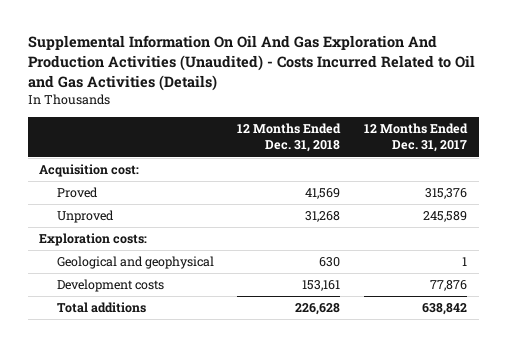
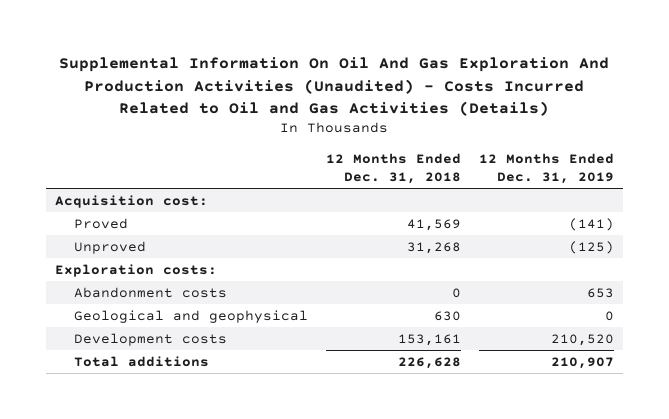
- | 12 Months Ended Dec. 31, 2018 | 12 Months Ended Dec. 31, 2017
+ | 12 Months Ended Dec. 31, 2018 | 12 Months Ended Dec. 31, 2019
+ Abandonment costs | 0 | 653

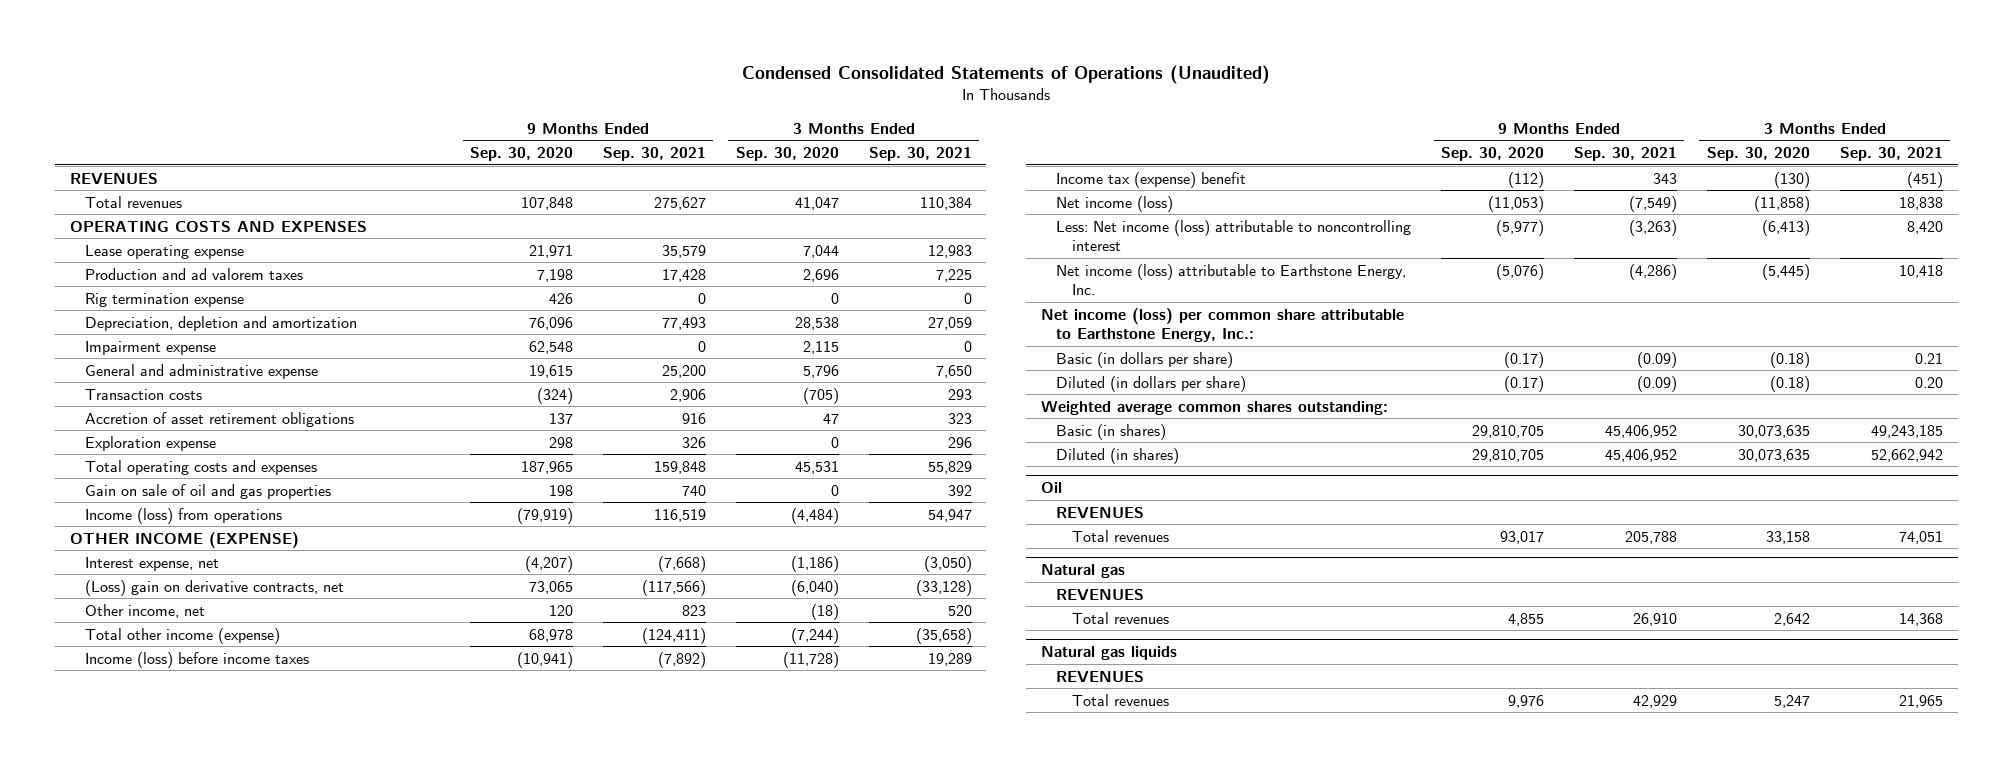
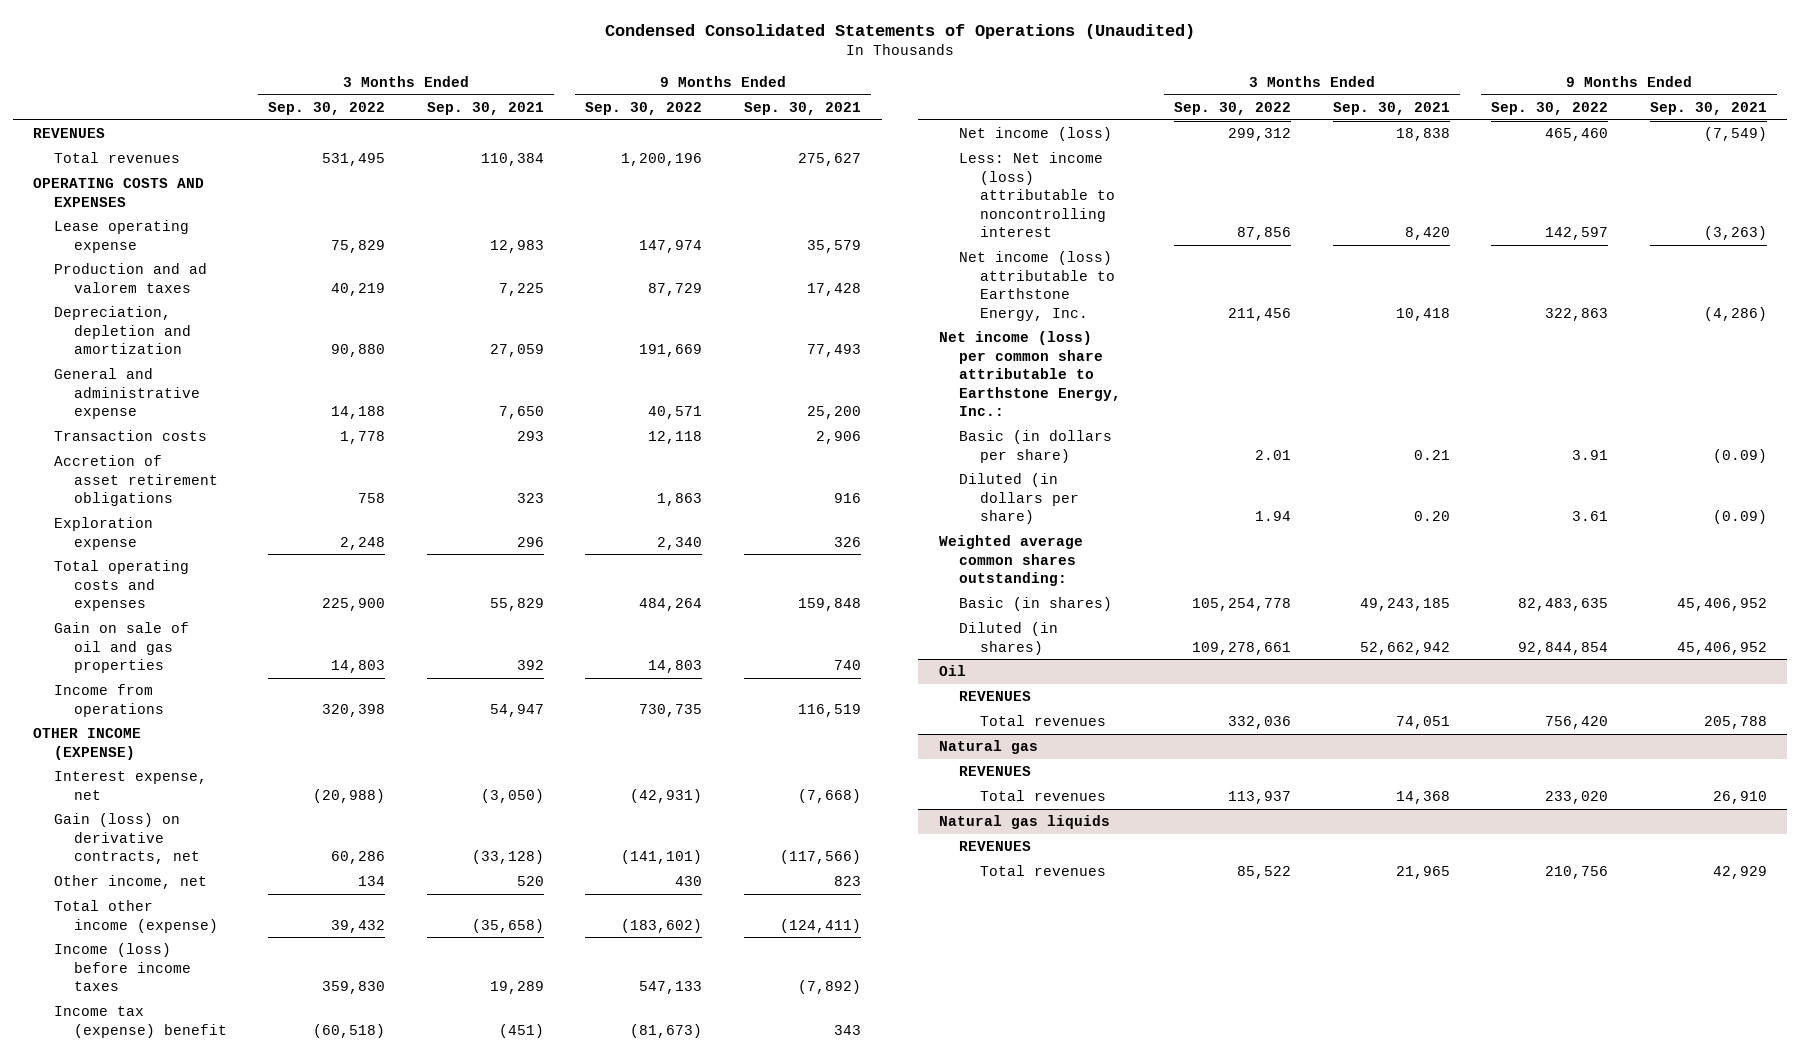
- | 9 Months Ended Sep. 30, 2020 | 9 Months Ended Sep. 30, 2021 | 3 Months Ended Sep. 30, 2020 | 3 Months Ended Sep. 30, 2021
+ | 3 Months Ended Sep. 30, 2022 | 3 Months Ended Sep. 30, 2021 | 9 Months Ended Sep. 30, 2022 | 9 Months Ended Sep. 30, 2021
- Rig termination expense | 426 | 0 | 0 | 0
- Impairment expense | 62,548 | 0 | 2,115 | 0
- Income (loss) from operations | (79,919) | 116,519 | (4,484) | 54,947
+ Income from operations | 320,398 | 54,947 | 730,735 | 116,519
- (Loss) gain on derivative contracts, net | 73,065 | (117,566) | (6,040) | (33,128)
+ Gain (loss) on derivative contracts, net | 60,286 | (33,128) | (141,101) | (117,566)

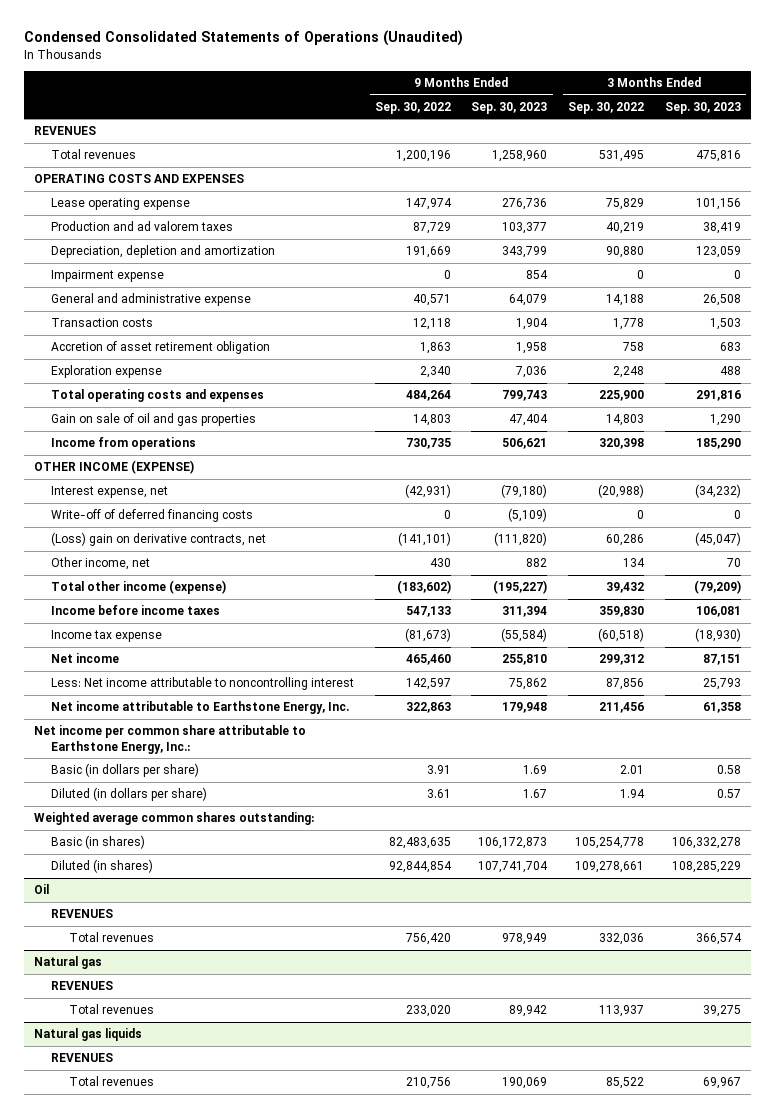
- | 3 Months Ended Sep. 30, 2022 | 3 Months Ended Sep. 30, 2021 | 9 Months Ended Sep. 30, 2022 | 9 Months Ended Sep. 30, 2021
+ | 9 Months Ended Sep. 30, 2022 | 9 Months Ended Sep. 30, 2023 | 3 Months Ended Sep. 30, 2022 | 3 Months Ended Sep. 30, 2023
+ Impairment expense | 0 | 854 | 0 | 0
- Accretion of asset retirement obligations | 758 | 323 | 1,863 | 916
+ Accretion of asset retirement obligation | 1,863 | 1,958 | 758 | 683
- Gain (loss) on derivative contracts, net | 60,286 | (33,128) | (141,101) | (117,566)
+ Write-off of deferred financing costs | 0 | (5,109) | 0 | 0
+ (Loss) gain on derivative contracts, net | (141,101) | (111,820) | 60,286 | (45,047)
- Income (loss) before income taxes | 359,830 | 19,289 | 547,133 | (7,892)
- Income tax (expense) benefit | (60,518) | (451) | (81,673) | 343
- Net income (loss) | 299,312 | 18,838 | 465,460 | (7,549)
- Less: Net income (loss) attributable to noncontrolling interest | 87,856 | 8,420 | 142,597 | (3,263)
- Net income (loss) attributable to Earthstone Energy, Inc. | 211,456 | 10,418 | 322,863 | (4,286)
- Net income (loss) per common share attributable to Earthstone Energy, Inc.:
+ Income before income taxes | 547,133 | 311,394 | 359,830 | 106,081
+ Income tax expense | (81,673) | (55,584) | (60,518) | (18,930)
+ Net income | 465,460 | 255,810 | 299,312 | 87,151
+ Less: Net income attributable to noncontrolling interest | 142,597 | 75,862 | 87,856 | 25,793
+ Net income attributable to Earthstone Energy, Inc. | 322,863 | 179,948 | 211,456 | 61,358
+ Net income per common share attributable to Earthstone Energy, Inc.:

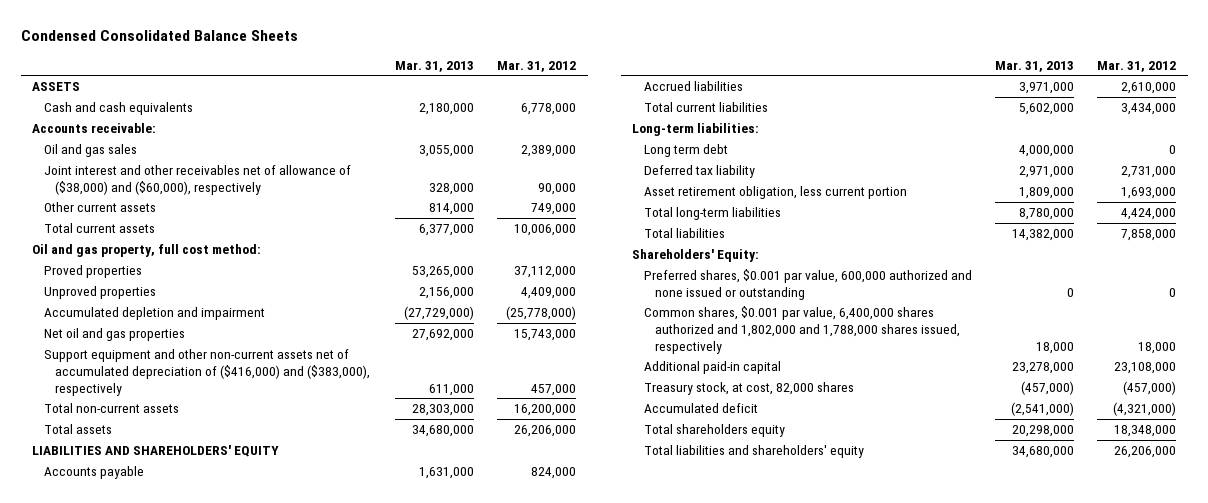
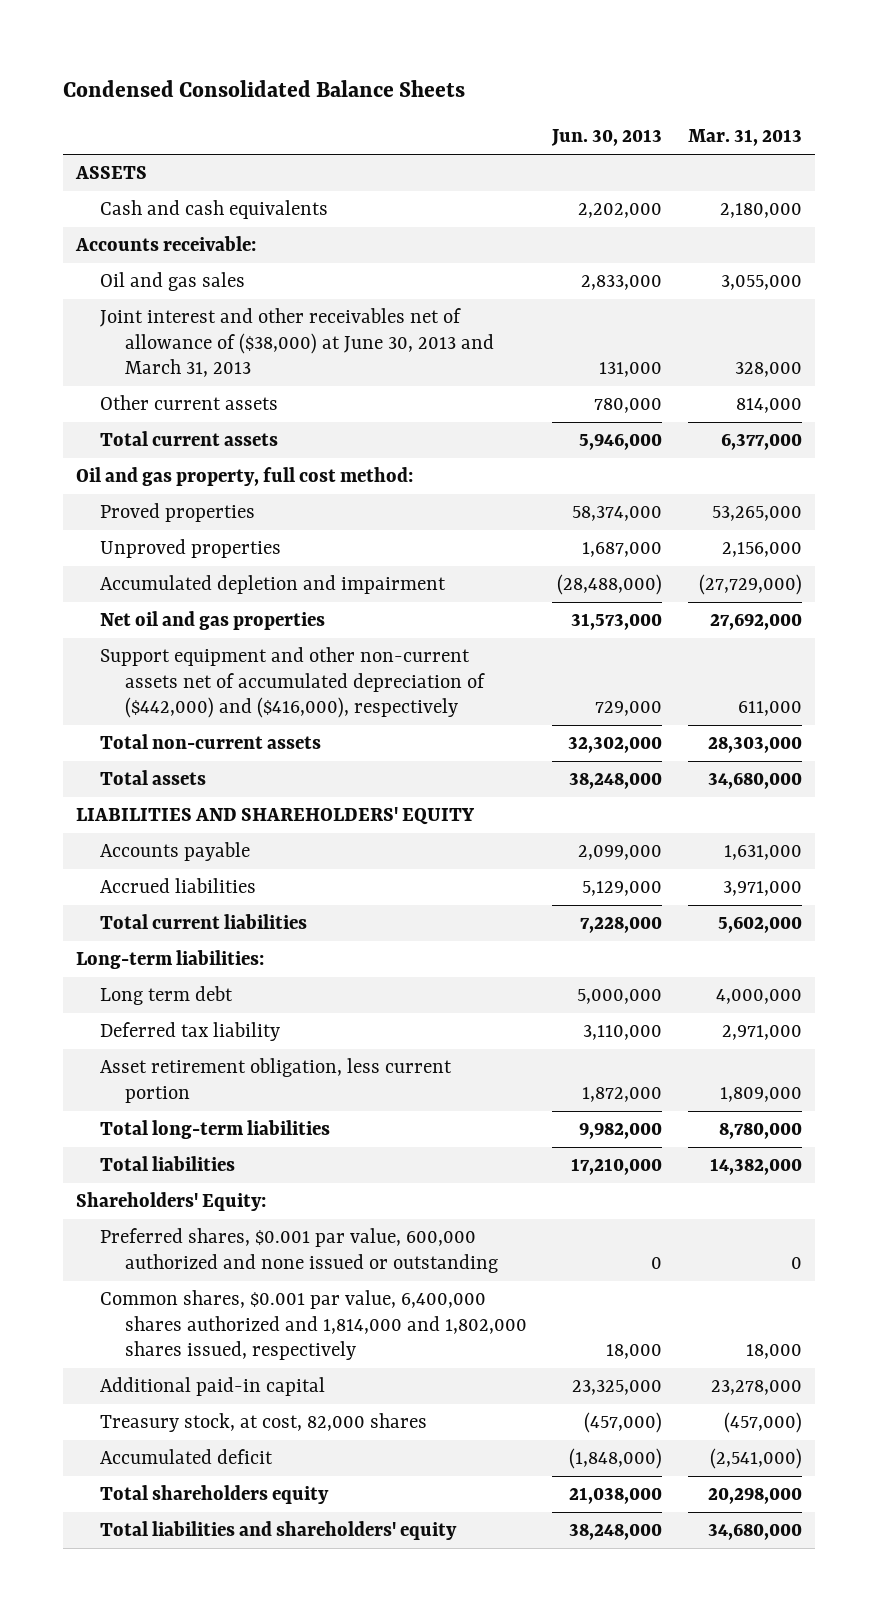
- | Mar. 31, 2013 | Mar. 31, 2012
+ | Jun. 30, 2013 | Mar. 31, 2013
- Joint interest and other receivables net of allowance of ($38,000) and ($60,000), respectively | 328,000 | 90,000
+ Joint interest and other receivables net of allowance of ($38,000) at June 30, 2013 and March 31, 2013 | 131,000 | 328,000
- Support equipment and other non-current assets net of accumulated depreciation of ($416,000) and ($383,000), respectively | 611,000 | 457,000
+ Support equipment and other non-current assets net of accumulated depreciation of ($442,000) and ($416,000), respectively | 729,000 | 611,000
- Common shares, $0.001 par value, 6,400,000 shares authorized and 1,802,000 and 1,788,000 shares issued, respectively | 18,000 | 18,000
+ Common shares, $0.001 par value, 6,400,000 shares authorized and 1,814,000 and 1,802,000 shares issued, respectively | 18,000 | 18,000

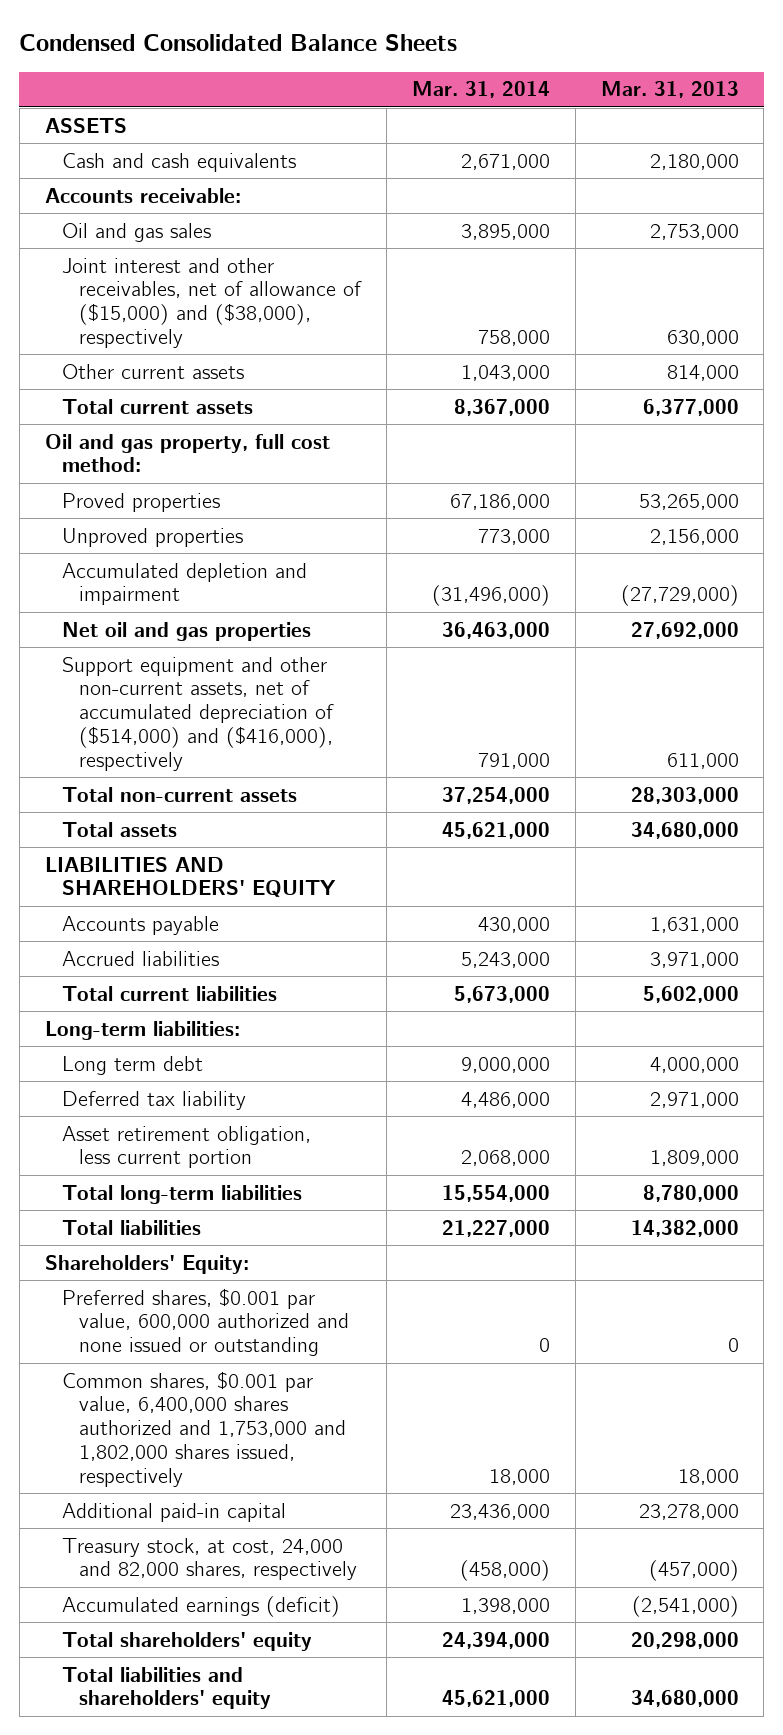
- | Jun. 30, 2013 | Mar. 31, 2013
+ | Mar. 31, 2014 | Mar. 31, 2013
- Oil and gas sales | 2,833,000 | 3,055,000
- Joint interest and other receivables net of allowance of ($38,000) at June 30, 2013 and March 31, 2013 | 131,000 | 328,000
+ Oil and gas sales | 3,895,000 | 2,753,000
+ Joint interest and other receivables, net of allowance of ($15,000) and ($38,000), respectively | 758,000 | 630,000
- Support equipment and other non-current assets net of accumulated depreciation of ($442,000) and ($416,000), respectively | 729,000 | 611,000
+ Support equipment and other non-current assets, net of accumulated depreciation of ($514,000) and ($416,000), respectively | 791,000 | 611,000
- Common shares, $0.001 par value, 6,400,000 shares authorized and 1,814,000 and 1,802,000 shares issued, respectively | 18,000 | 18,000
+ Common shares, $0.001 par value, 6,400,000 shares authorized and 1,753,000 and 1,802,000 shares issued, respectively | 18,000 | 18,000
- Treasury stock, at cost, 82,000 shares | (457,000) | (457,000)
- Accumulated deficit | (1,848,000) | (2,541,000)
- Total shareholders equity | 21,038,000 | 20,298,000
+ Treasury stock, at cost, 24,000 and 82,000 shares, respectively | (458,000) | (457,000)
+ Accumulated earnings (deficit) | 1,398,000 | (2,541,000)
+ Total shareholders' equity | 24,394,000 | 20,298,000

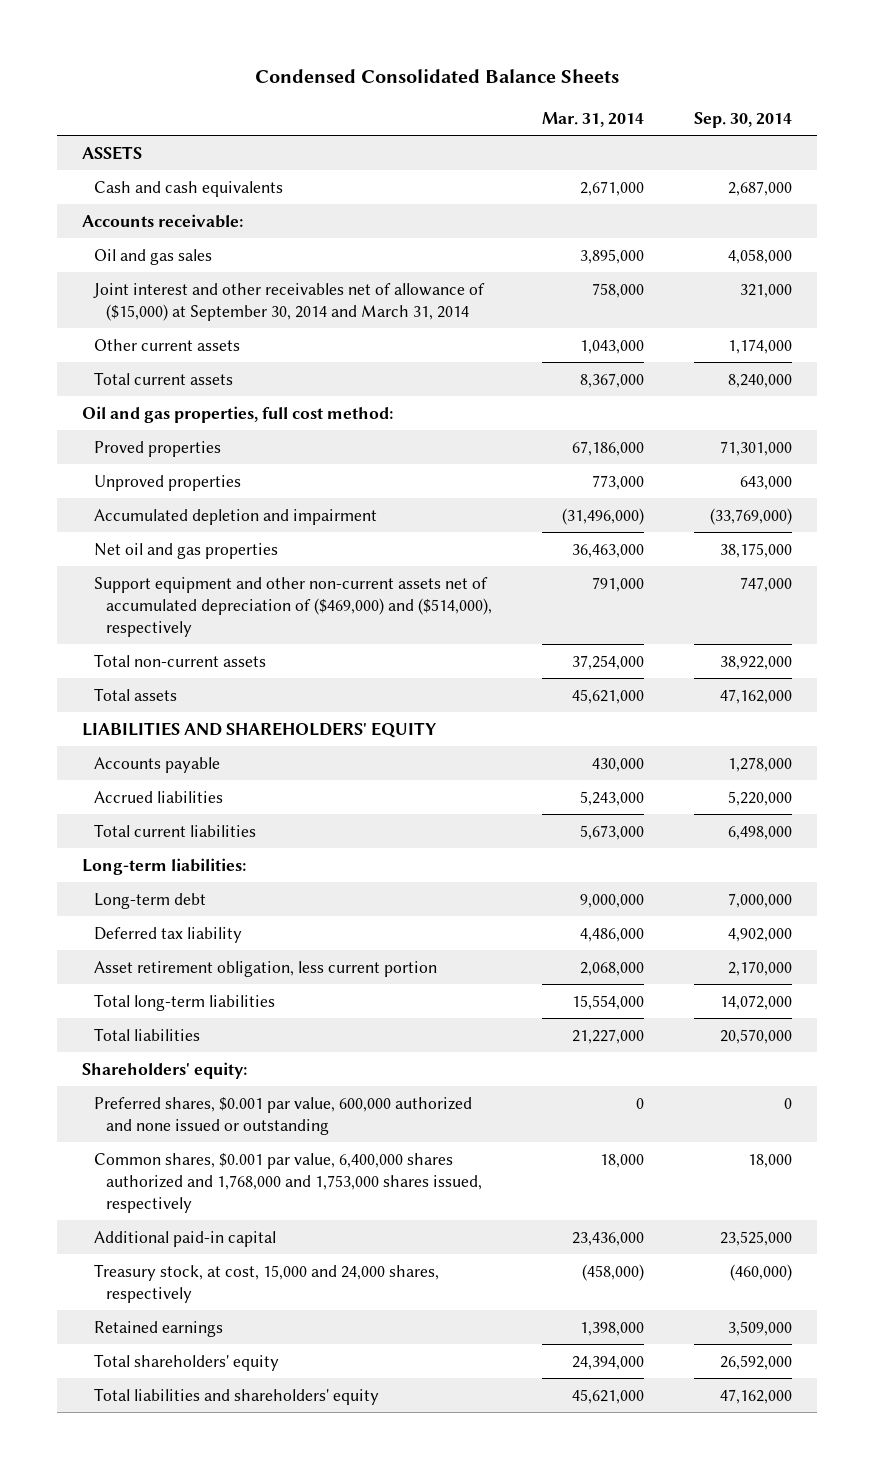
- | Mar. 31, 2014 | Mar. 31, 2013
+ | Mar. 31, 2014 | Sep. 30, 2014
- Joint interest and other receivables, net of allowance of ($15,000) and ($38,000), respectively | 758,000 | 630,000
+ Joint interest and other receivables net of allowance of ($15,000) at September 30, 2014 and March 31, 2014 | 758,000 | 321,000
- Oil and gas property, full cost method:
+ Oil and gas properties, full cost method:
- Support equipment and other non-current assets, net of accumulated depreciation of ($514,000) and ($416,000), respectively | 791,000 | 611,000
+ Support equipment and other non-current assets net of accumulated depreciation of ($469,000) and ($514,000), respectively | 791,000 | 747,000
- Long term debt | 9,000,000 | 4,000,000
+ Long-term debt | 9,000,000 | 7,000,000
- Shareholders' Equity:
+ Shareholders' equity:
- Common shares, $0.001 par value, 6,400,000 shares authorized and 1,753,000 and 1,802,000 shares issued, respectively | 18,000 | 18,000
+ Common shares, $0.001 par value, 6,400,000 shares authorized and 1,768,000 and 1,753,000 shares issued, respectively | 18,000 | 18,000
- Treasury stock, at cost, 24,000 and 82,000 shares, respectively | (458,000) | (457,000)
- Accumulated earnings (deficit) | 1,398,000 | (2,541,000)
+ Treasury stock, at cost, 15,000 and 24,000 shares, respectively | (458,000) | (460,000)
+ Retained earnings | 1,398,000 | 3,509,000

